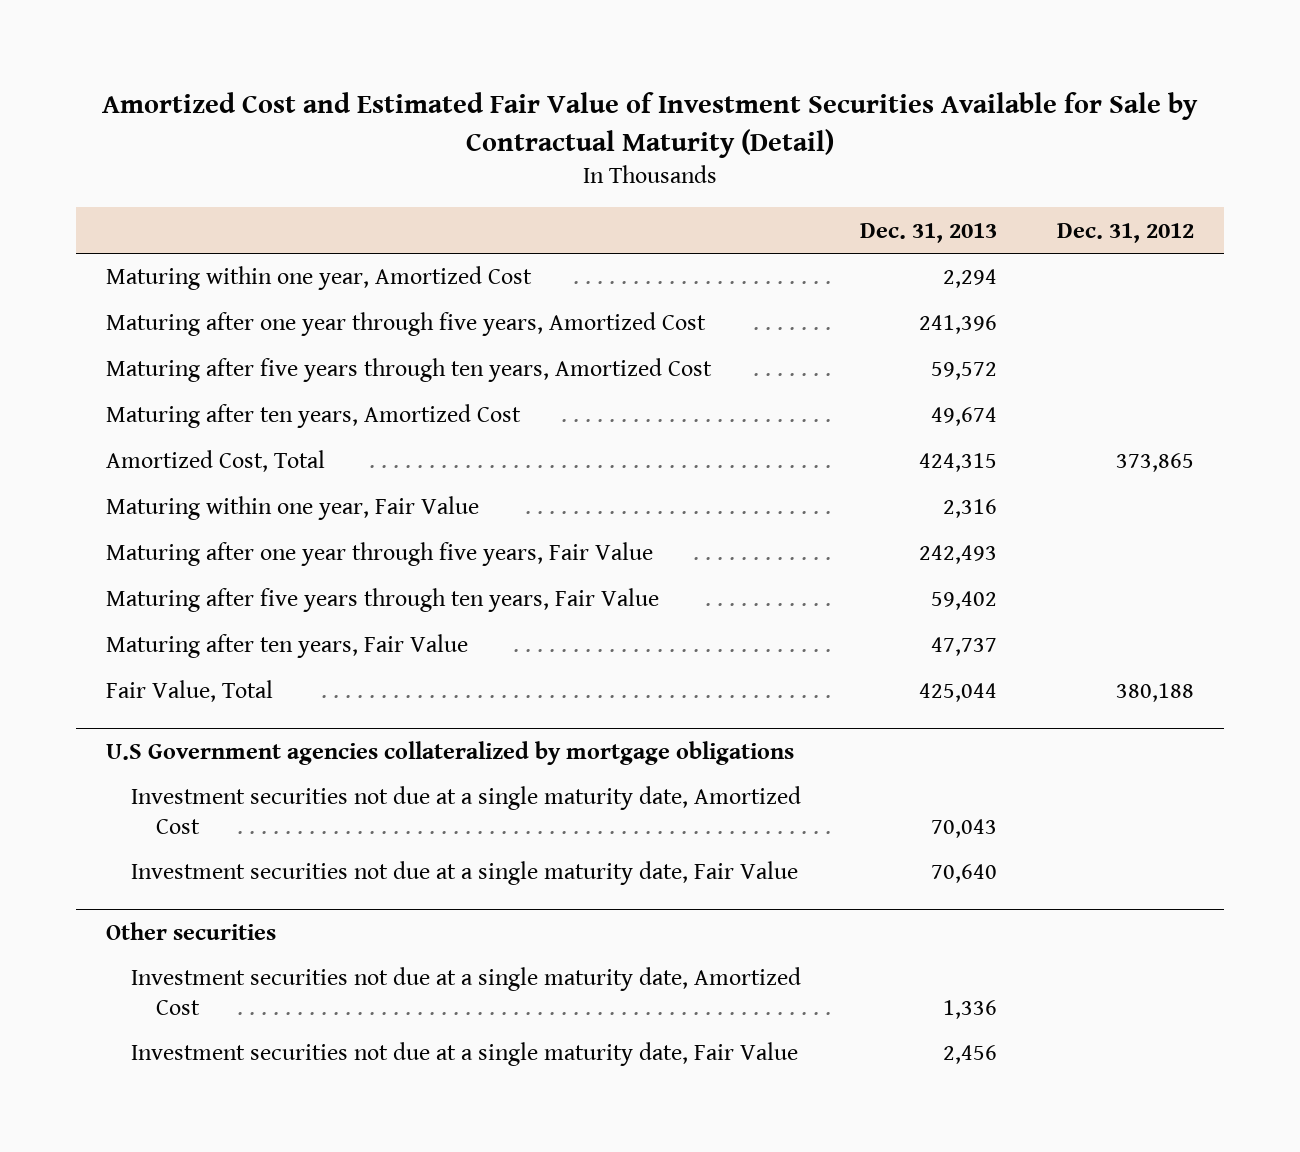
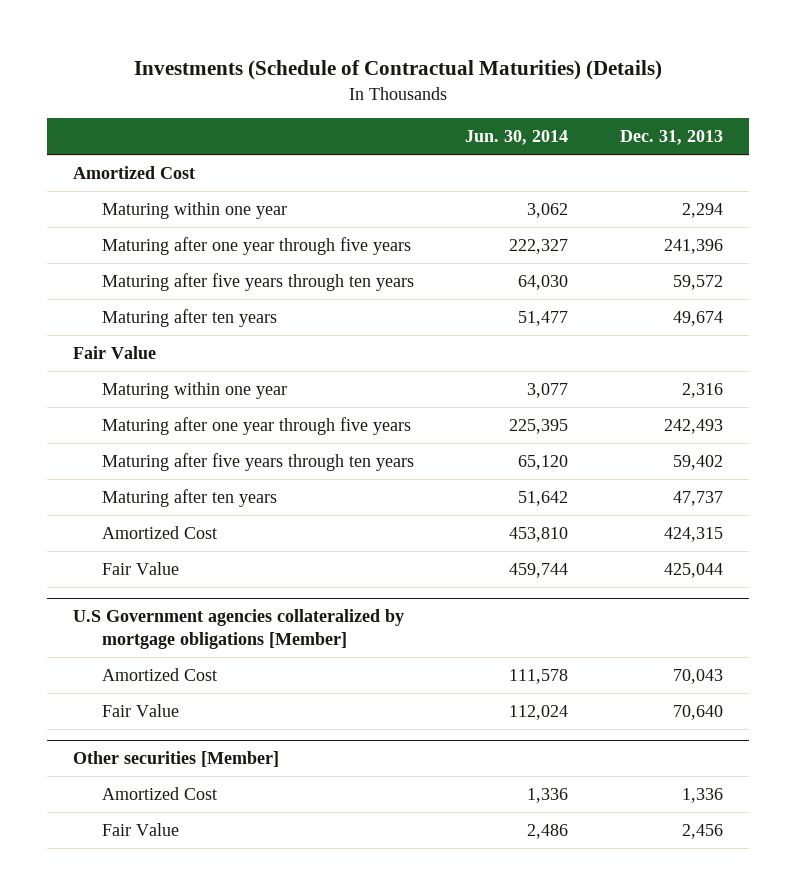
- Amortized Cost and Estimated Fair Value of Investment Securities Available for Sale by Contractual Maturity (Detail)
+ Investments (Schedule of Contractual Maturities) (Details)
- | Dec. 31, 2013 | Dec. 31, 2012
+ | Jun. 30, 2014 | Dec. 31, 2013
- Maturing within one year, Amortized Cost | 2,294 |
- Maturing after one year through five years, Amortized Cost | 241,396 |
- Maturing after five years through ten years, Amortized Cost | 59,572 |
- Maturing after ten years, Amortized Cost | 49,674 |
- Amortized Cost, Total | 424,315 | 373,865
- Maturing within one year, Fair Value | 2,316 |
- Maturing after one year through five years, Fair Value | 242,493 |
- Maturing after five years through ten years, Fair Value | 59,402 |
- Maturing after ten years, Fair Value | 47,737 |
- Fair Value, Total | 425,044 | 380,188
- U.S Government agencies collateralized by mortgage obligations
- Investment securities not due at a single maturity date, Amortized Cost | 70,043 |
- Investment securities not due at a single maturity date, Fair Value | 70,640 |
- Other securities
- Investment securities not due at a single maturity date, Amortized Cost | 1,336 |
- Investment securities not due at a single maturity date, Fair Value | 2,456 |
+ Amortized Cost
+ Maturing within one year | 3,062 | 2,294
+ Maturing after one year through five years | 222,327 | 241,396
+ Maturing after five years through ten years | 64,030 | 59,572
+ Maturing after ten years | 51,477 | 49,674
+ Fair Value
+ Maturing within one year | 3,077 | 2,316
+ Maturing after one year through five years | 225,395 | 242,493
+ Maturing after five years through ten years | 65,120 | 59,402
+ Maturing after ten years | 51,642 | 47,737
+ Amortized Cost | 453,810 | 424,315
+ Fair Value | 459,744 | 425,044
+ U.S Government agencies collateralized by mortgage obligations [Member]
+ Amortized Cost | 111,578 | 70,043
+ Fair Value | 112,024 | 70,640
+ Other securities [Member]
+ Amortized Cost | 1,336 | 1,336
+ Fair Value | 2,486 | 2,456

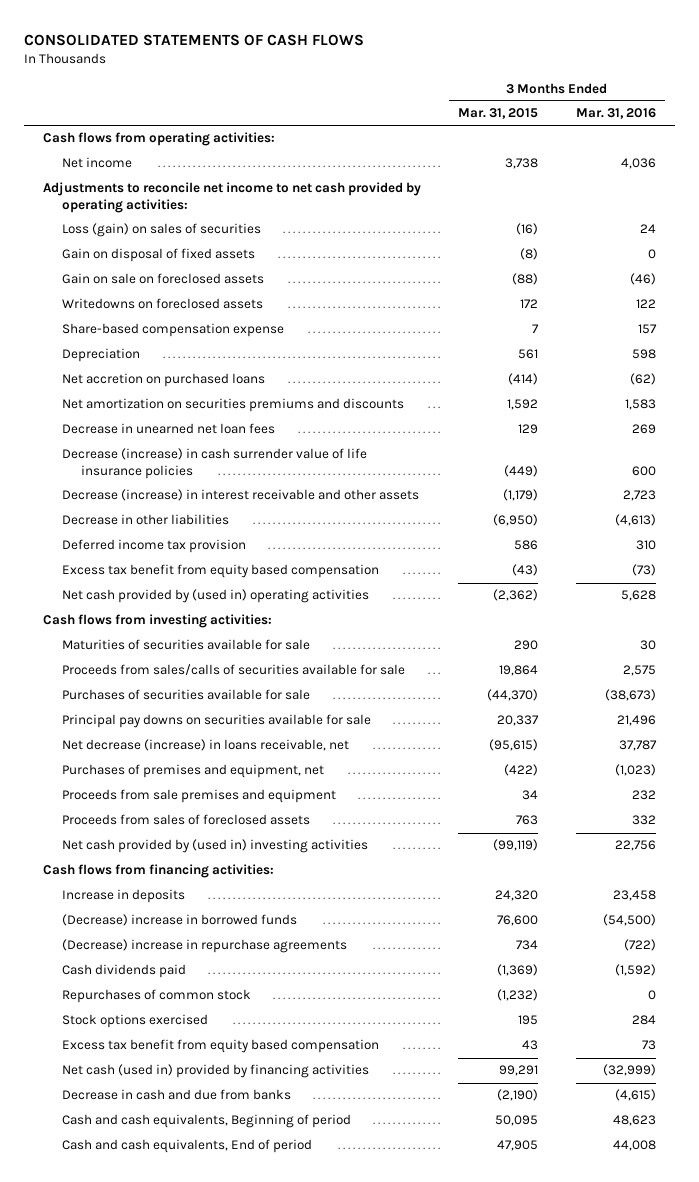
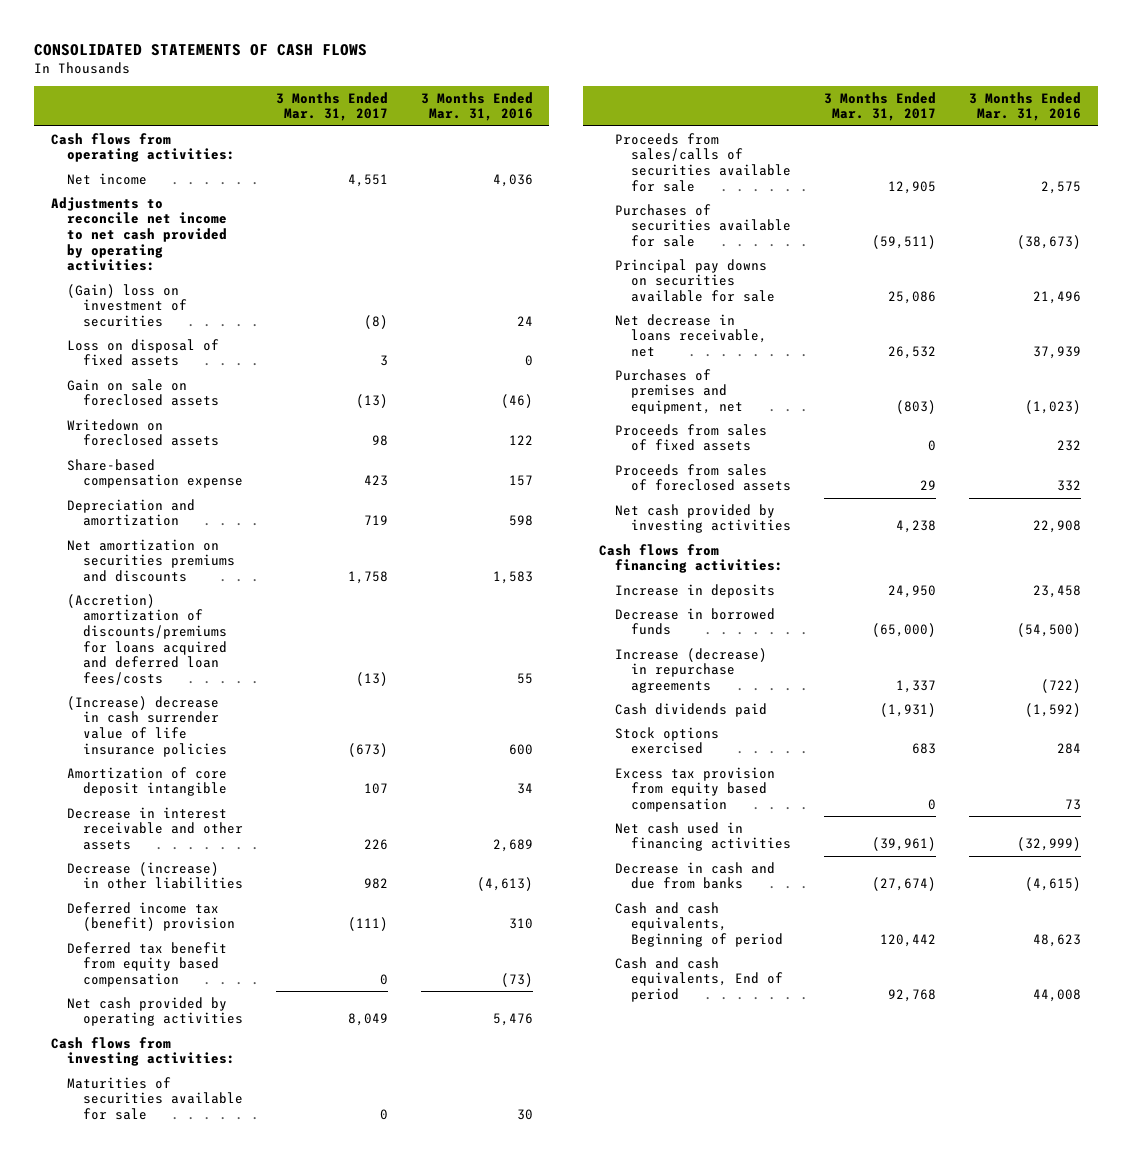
- | 3 Months Ended Mar. 31, 2015 | 3 Months Ended Mar. 31, 2016
+ | 3 Months Ended Mar. 31, 2017 | 3 Months Ended Mar. 31, 2016
- Loss (gain) on sales of securities | (16) | 24
- Gain on disposal of fixed assets | (8) | 0
+ (Gain) loss on investment of securities | (8) | 24
+ Loss on disposal of fixed assets | 3 | 0
- Writedowns on foreclosed assets | 172 | 122
+ Writedown on foreclosed assets | 98 | 122
- Depreciation | 561 | 598
- Net accretion on purchased loans | (414) | (62)
+ Depreciation and amortization | 719 | 598
- Decrease in unearned net loan fees | 129 | 269
- Decrease (increase) in cash surrender value of life insurance policies | (449) | 600
- Decrease (increase) in interest receivable and other assets | (1,179) | 2,723
- Decrease in other liabilities | (6,950) | (4,613)
- Deferred income tax provision | 586 | 310
- Excess tax benefit from equity based compensation | (43) | (73)
- Net cash provided by (used in) operating activities | (2,362) | 5,628
+ (Accretion) amortization of discounts/premiums for loans acquired and deferred loan fees/costs | (13) | 55
+ (Increase) decrease in cash surrender value of life insurance policies | (673) | 600
+ Amortization of core deposit intangible | 107 | 34
+ Decrease in interest receivable and other assets | 226 | 2,689
+ Decrease (increase) in other liabilities | 982 | (4,613)
+ Deferred income tax (benefit) provision | (111) | 310
+ Deferred tax benefit from equity based compensation | 0 | (73)
+ Net cash provided by operating activities | 8,049 | 5,476
- Net decrease (increase) in loans receivable, net | (95,615) | 37,787
+ Net decrease in loans receivable, net | 26,532 | 37,939
- Proceeds from sale premises and equipment | 34 | 232
+ Proceeds from sales of fixed assets | 0 | 232
- Net cash provided by (used in) investing activities | (99,119) | 22,756
+ Net cash provided by investing activities | 4,238 | 22,908
- (Decrease) increase in borrowed funds | 76,600 | (54,500)
- (Decrease) increase in repurchase agreements | 734 | (722)
+ Decrease in borrowed funds | (65,000) | (54,500)
+ Increase (decrease) in repurchase agreements | 1,337 | (722)
- Repurchases of common stock | (1,232) | 0
- Excess tax benefit from equity based compensation | 43 | 73
- Net cash (used in) provided by financing activities | 99,291 | (32,999)
+ Excess tax provision from equity based compensation | 0 | 73
+ Net cash used in financing activities | (39,961) | (32,999)

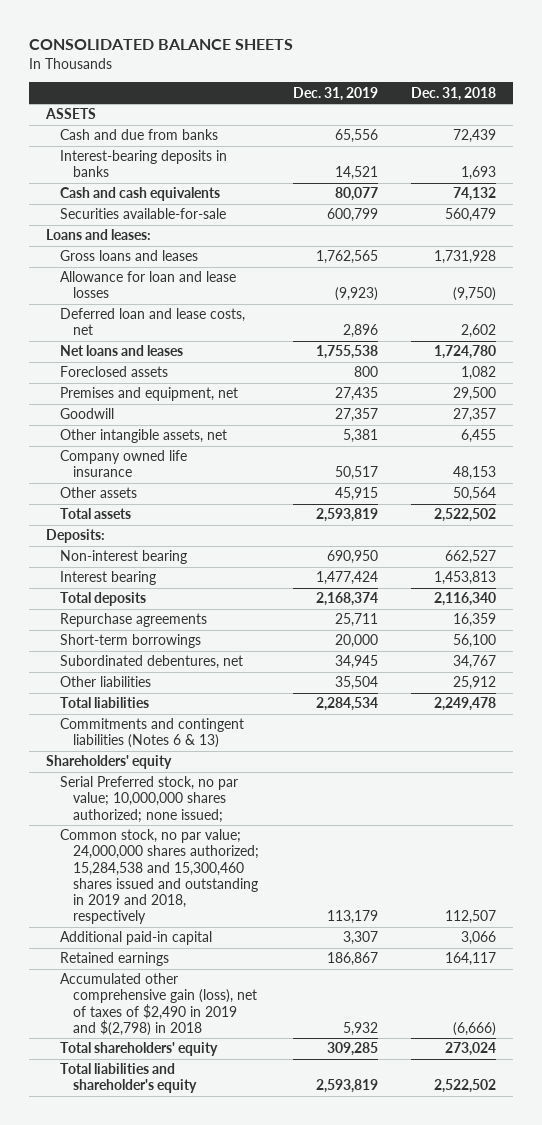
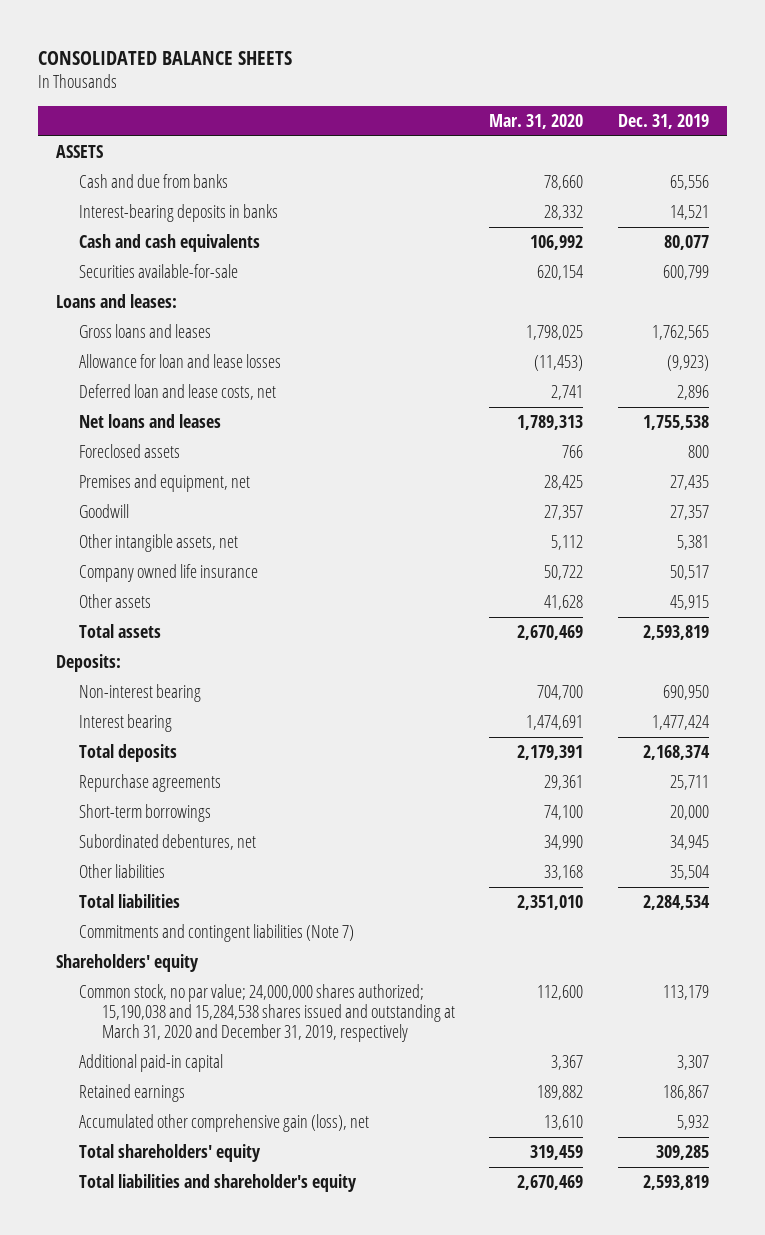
- | Dec. 31, 2019 | Dec. 31, 2018
+ | Mar. 31, 2020 | Dec. 31, 2019
- Commitments and contingent liabilities (Notes 6 & 13)
+ Commitments and contingent liabilities (Note 7)
- Serial Preferred stock, no par value; 10,000,000 shares authorized; none issued;
- Common stock, no par value; 24,000,000 shares authorized; 15,284,538 and 15,300,460 shares issued and outstanding in 2019 and 2018, respectively | 113,179 | 112,507
+ Common stock, no par value; 24,000,000 shares authorized; 15,190,038 and 15,284,538 shares issued and outstanding at March 31, 2020 and December 31, 2019, respectively | 112,600 | 113,179
- Accumulated other comprehensive gain (loss), net of taxes of $2,490 in 2019 and $(2,798) in 2018 | 5,932 | (6,666)
+ Accumulated other comprehensive gain (loss), net | 13,610 | 5,932

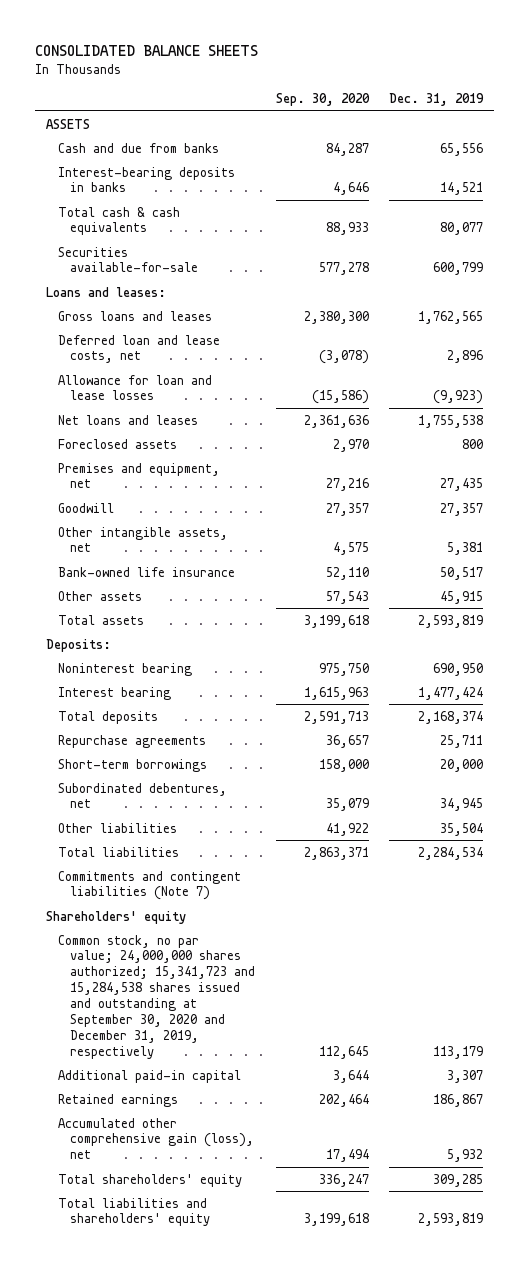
- | Mar. 31, 2020 | Dec. 31, 2019
+ | Sep. 30, 2020 | Dec. 31, 2019
- Cash and cash equivalents | 106,992 | 80,077
+ Total cash & cash equivalents | 88,933 | 80,077
moved down: Allowance for loan and lease losses | (15,586) | (9,923)
- Company owned life insurance | 50,722 | 50,517
+ Bank-owned life insurance | 52,110 | 50,517
- Non-interest bearing | 704,700 | 690,950
+ Noninterest bearing | 975,750 | 690,950
- Common stock, no par value; 24,000,000 shares authorized; 15,190,038 and 15,284,538 shares issued and outstanding at March 31, 2020 and December 31, 2019, respectively | 112,600 | 113,179
+ Common stock, no par value; 24,000,000 shares authorized; 15,341,723 and 15,284,538 shares issued and outstanding at September 30, 2020 and December 31, 2019, respectively | 112,645 | 113,179
- Total liabilities and shareholder's equity | 2,670,469 | 2,593,819
+ Total liabilities and shareholders' equity | 3,199,618 | 2,593,819

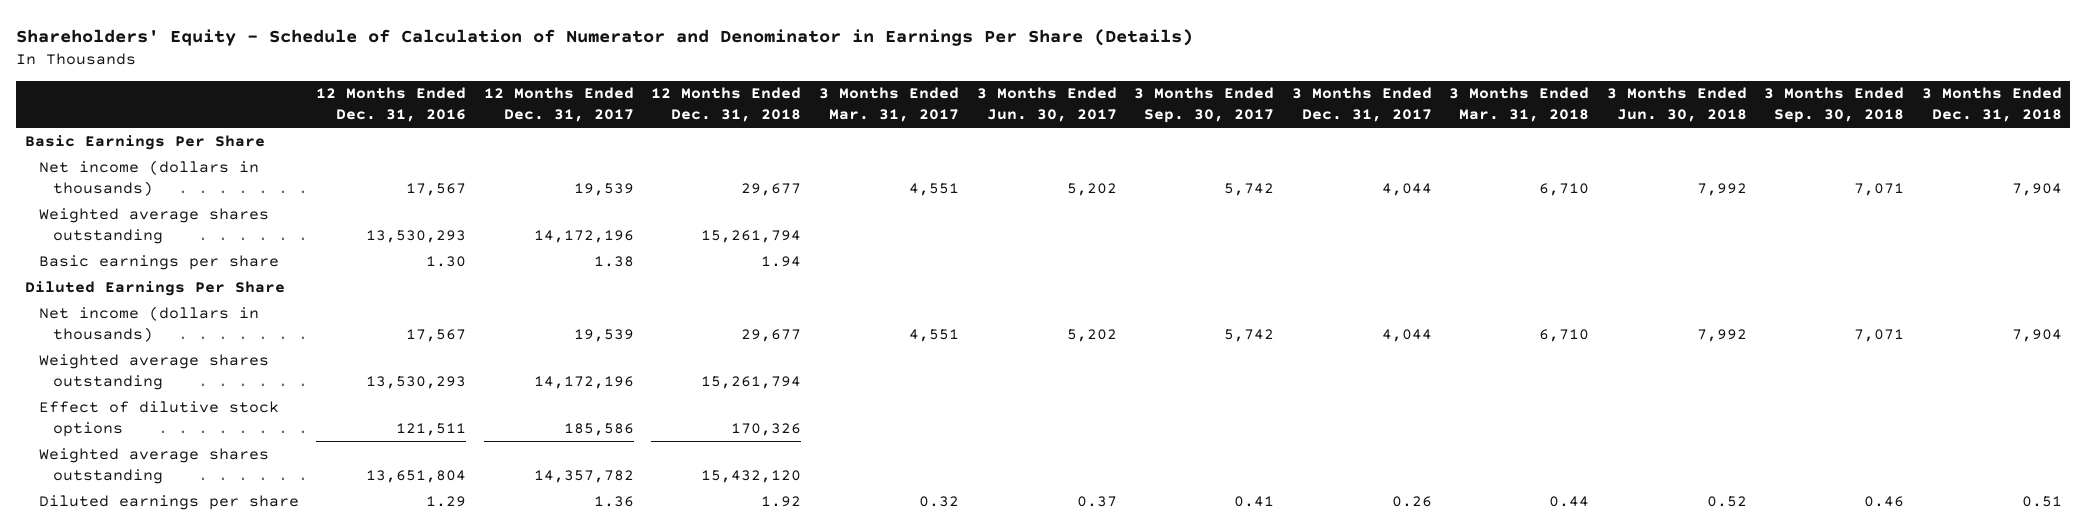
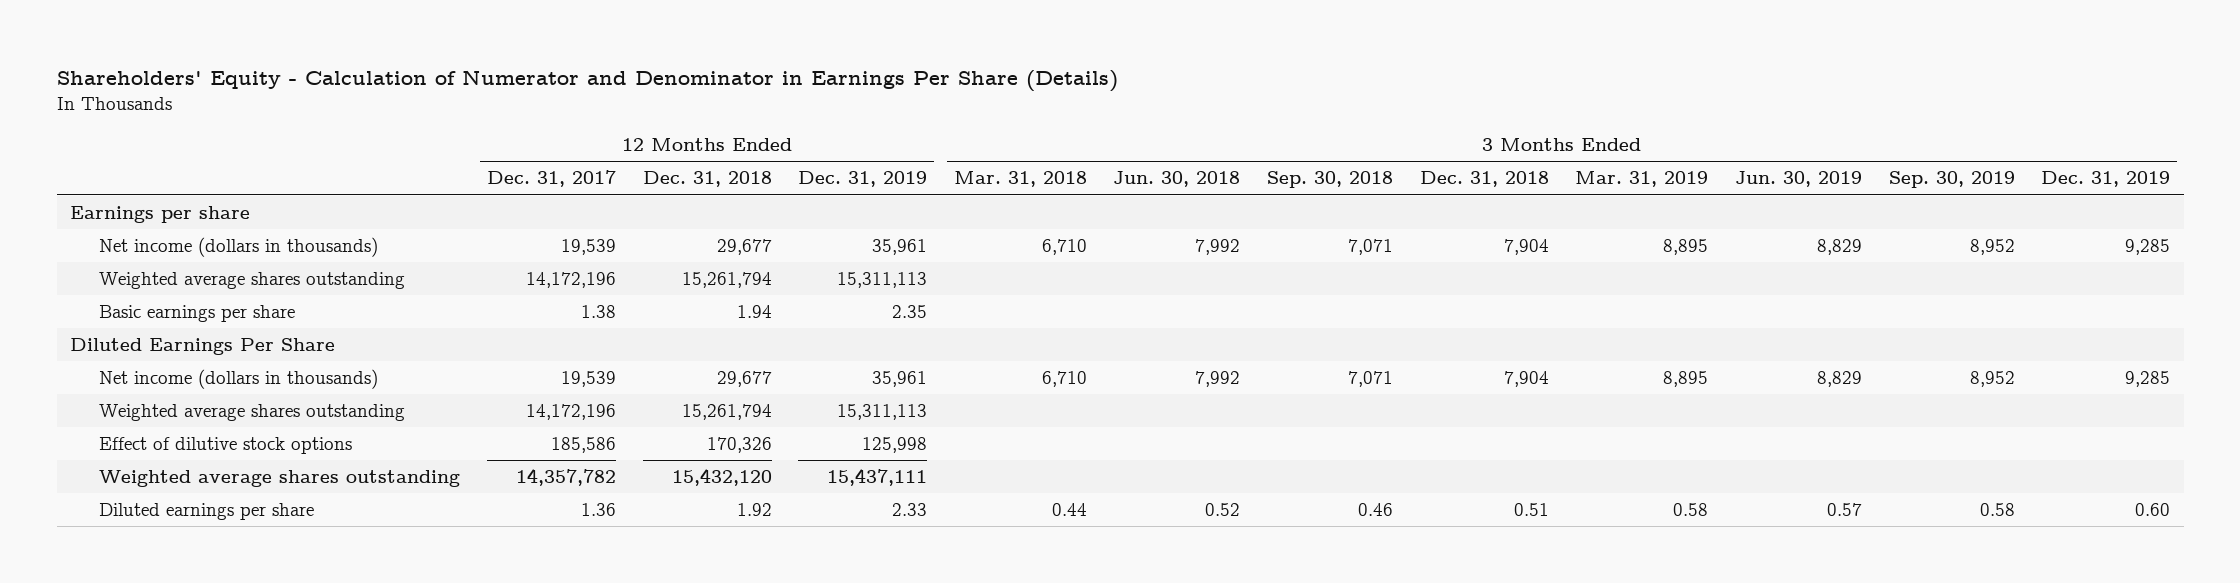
- Shareholders' Equity - Schedule of Calculation of Numerator and Denominator in Earnings Per Share (Details)
+ Shareholders' Equity - Calculation of Numerator and Denominator in Earnings Per Share (Details)
- | 12 Months Ended Dec. 31, 2016 | 12 Months Ended Dec. 31, 2017 | 12 Months Ended Dec. 31, 2018 | 3 Months Ended Mar. 31, 2017 | 3 Months Ended Jun. 30, 2017 | 3 Months Ended Sep. 30, 2017 | 3 Months Ended Dec. 31, 2017 | 3 Months Ended Mar. 31, 2018 | 3 Months Ended Jun. 30, 2018 | 3 Months Ended Sep. 30, 2018 | 3 Months Ended Dec. 31, 2018
+ | 12 Months Ended Dec. 31, 2017 | 12 Months Ended Dec. 31, 2018 | 12 Months Ended Dec. 31, 2019 | 3 Months Ended Mar. 31, 2018 | 3 Months Ended Jun. 30, 2018 | 3 Months Ended Sep. 30, 2018 | 3 Months Ended Dec. 31, 2018 | 3 Months Ended Mar. 31, 2019 | 3 Months Ended Jun. 30, 2019 | 3 Months Ended Sep. 30, 2019 | 3 Months Ended Dec. 31, 2019
- Basic Earnings Per Share
+ Earnings per share

